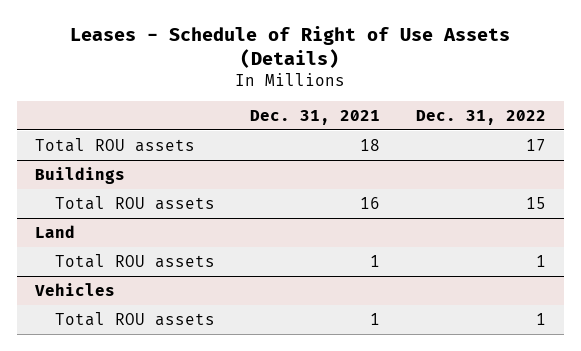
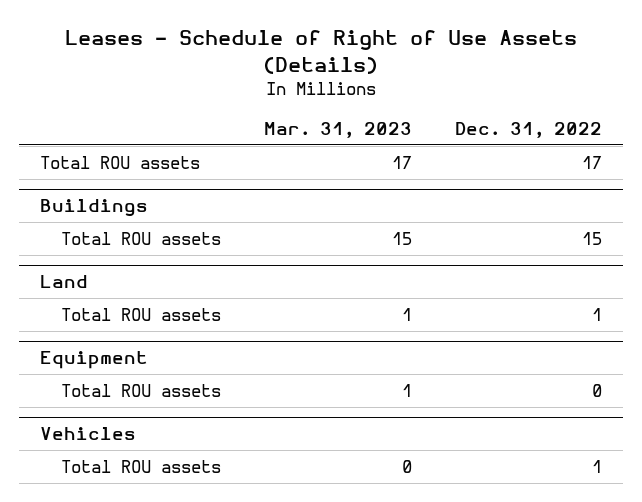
- | Dec. 31, 2021 | Dec. 31, 2022
+ | Mar. 31, 2023 | Dec. 31, 2022
+ Equipment
+ Total ROU assets | 1 | 0

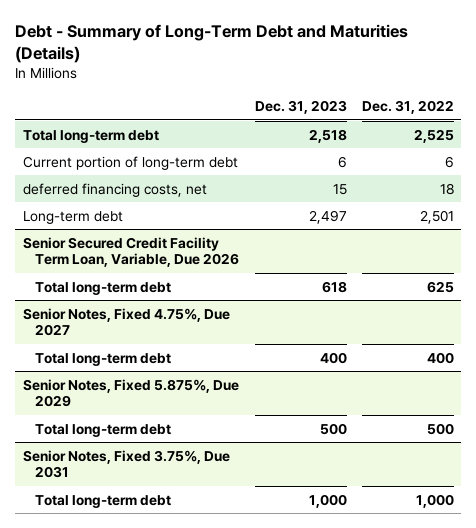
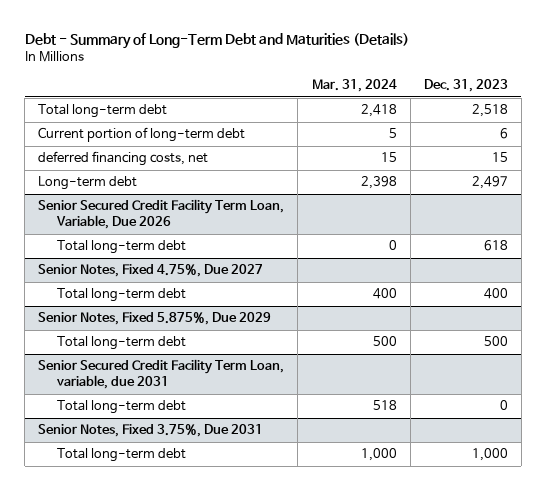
- | Dec. 31, 2023 | Dec. 31, 2022
+ | Mar. 31, 2024 | Dec. 31, 2023
+ Senior Secured Credit Facility Term Loan, variable, due 2031
+ Total long-term debt | 518 | 0

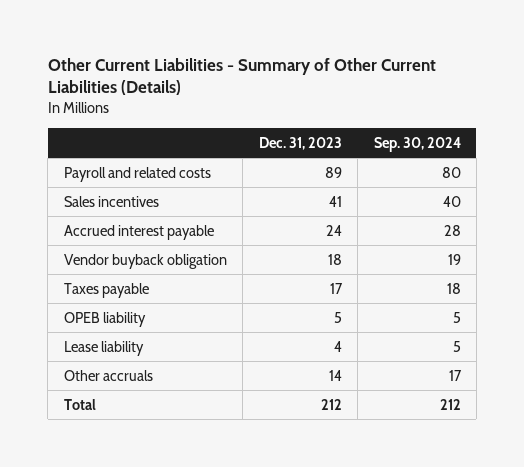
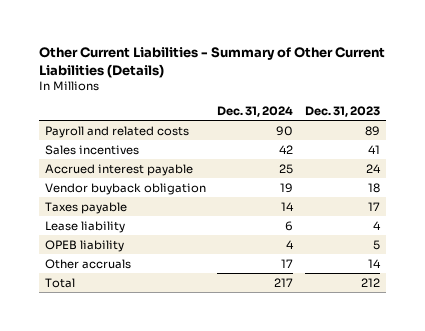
- | Dec. 31, 2023 | Sep. 30, 2024
+ | Dec. 31, 2024 | Dec. 31, 2023
moved down: OPEB liability | 4 | 5

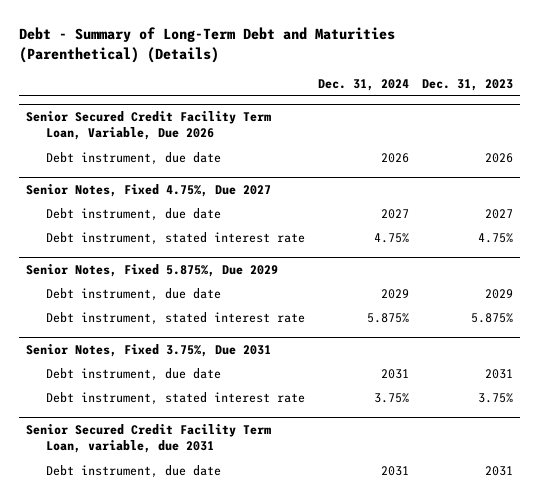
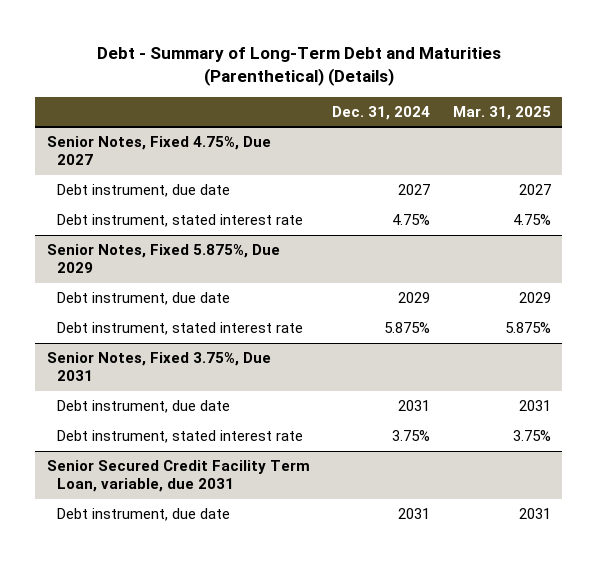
- | Dec. 31, 2024 | Dec. 31, 2023
+ | Dec. 31, 2024 | Mar. 31, 2025
- Senior Secured Credit Facility Term Loan, Variable, Due 2026
- Debt instrument, due date | 2026 | 2026

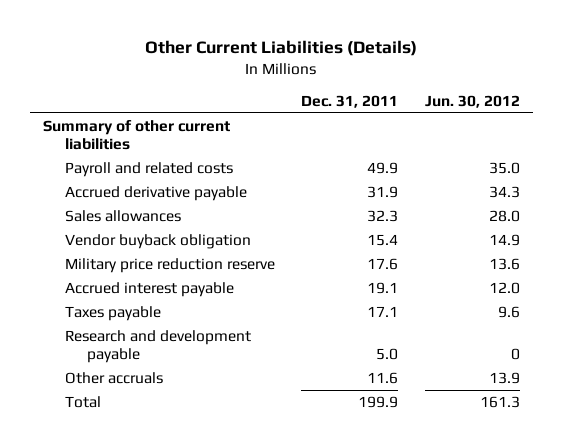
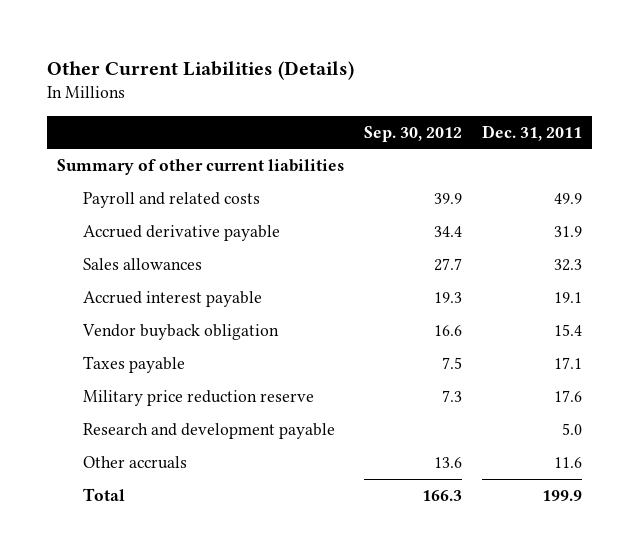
- | Dec. 31, 2011 | Jun. 30, 2012
+ | Sep. 30, 2012 | Dec. 31, 2011
moved down: Vendor buyback obligation | 16.6 | 15.4
moved down: Military price reduction reserve | 7.3 | 17.6

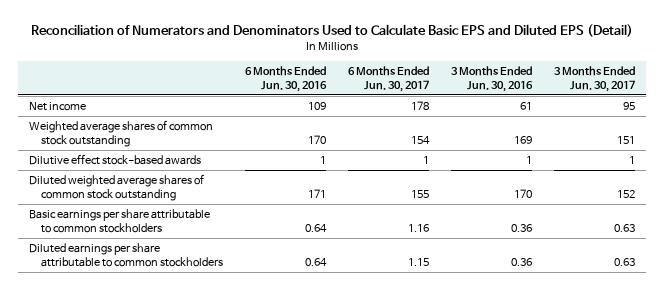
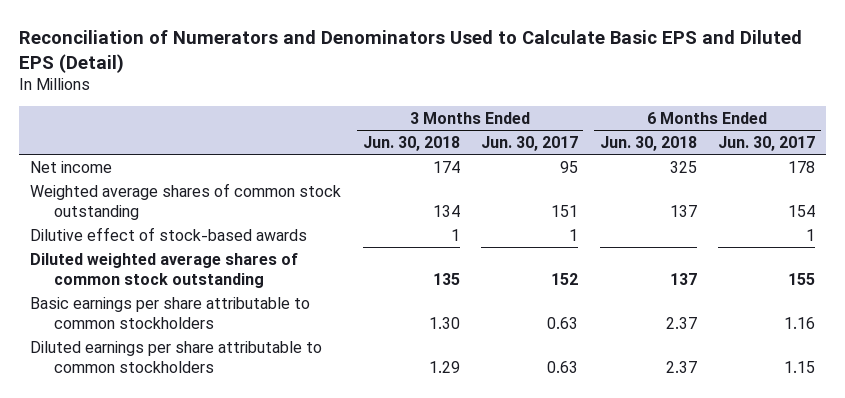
- | 6 Months Ended Jun. 30, 2016 | 6 Months Ended Jun. 30, 2017 | 3 Months Ended Jun. 30, 2016 | 3 Months Ended Jun. 30, 2017
+ | 3 Months Ended Jun. 30, 2018 | 3 Months Ended Jun. 30, 2017 | 6 Months Ended Jun. 30, 2018 | 6 Months Ended Jun. 30, 2017
- Dilutive effect stock-based awards | 1 | 1 | 1 | 1
+ Dilutive effect of stock-based awards | 1 | 1 | | 1

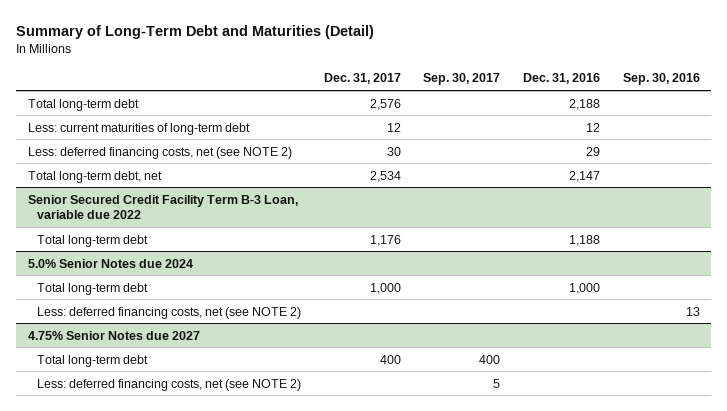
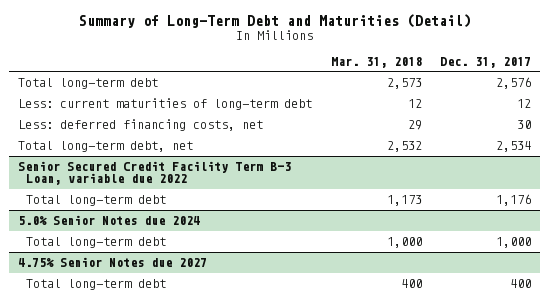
- | Dec. 31, 2017 | Sep. 30, 2017 | Dec. 31, 2016 | Sep. 30, 2016
+ | Mar. 31, 2018 | Dec. 31, 2017
- Less: deferred financing costs, net (see NOTE 2) | 30 | | 29 |
+ Less: deferred financing costs, net | 29 | 30
@ 5.0% Senior Notes due 2024
- Less: deferred financing costs, net (see NOTE 2) | | | | 13
@ 4.75% Senior Notes due 2027
- Less: deferred financing costs, net (see NOTE 2) | | 5 | |

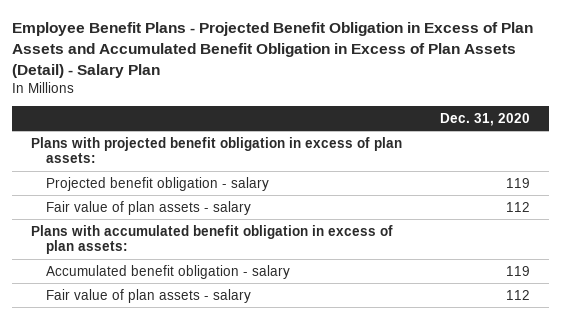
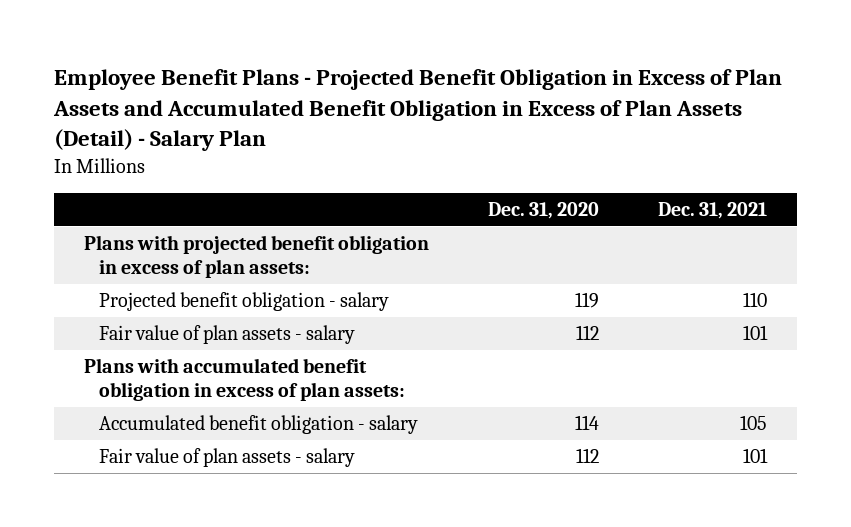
- | Dec. 31, 2020
+ | Dec. 31, 2020 | Dec. 31, 2021
- Accumulated benefit obligation - salary | 119
+ Accumulated benefit obligation - salary | 114 | 105

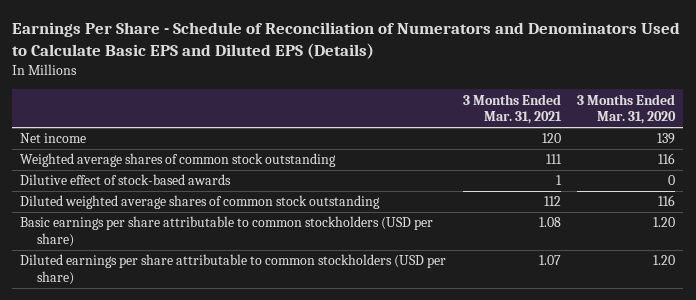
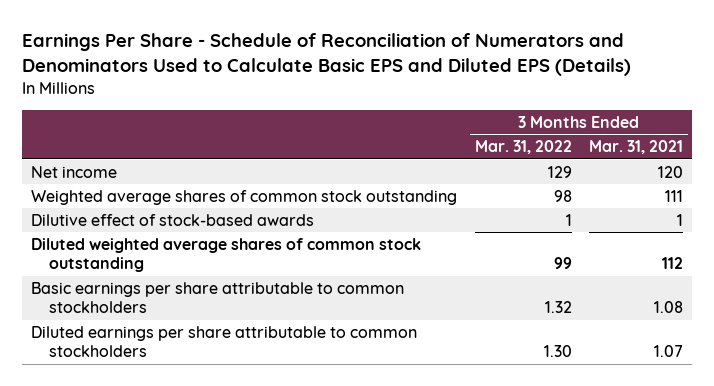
- | 3 Months Ended Mar. 31, 2021 | 3 Months Ended Mar. 31, 2020
+ | 3 Months Ended Mar. 31, 2022 | 3 Months Ended Mar. 31, 2021
- Basic earnings per share attributable to common stockholders (USD per share) | 1.08 | 1.20
- Diluted earnings per share attributable to common stockholders (USD per share) | 1.07 | 1.20
+ Basic earnings per share attributable to common stockholders | 1.32 | 1.08
+ Diluted earnings per share attributable to common stockholders | 1.30 | 1.07

